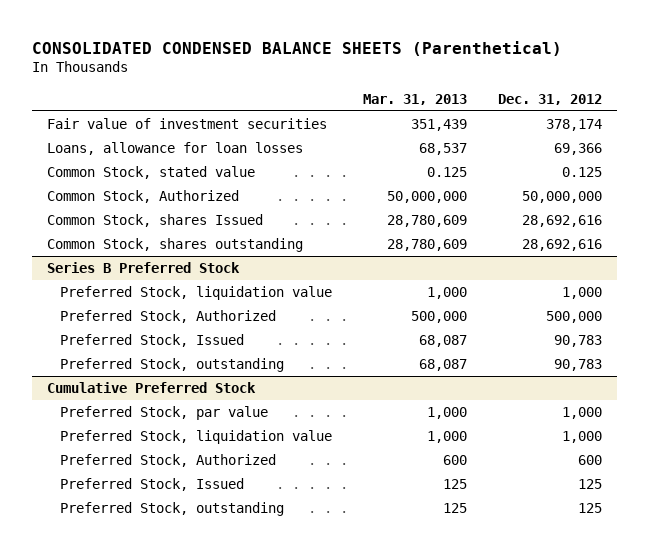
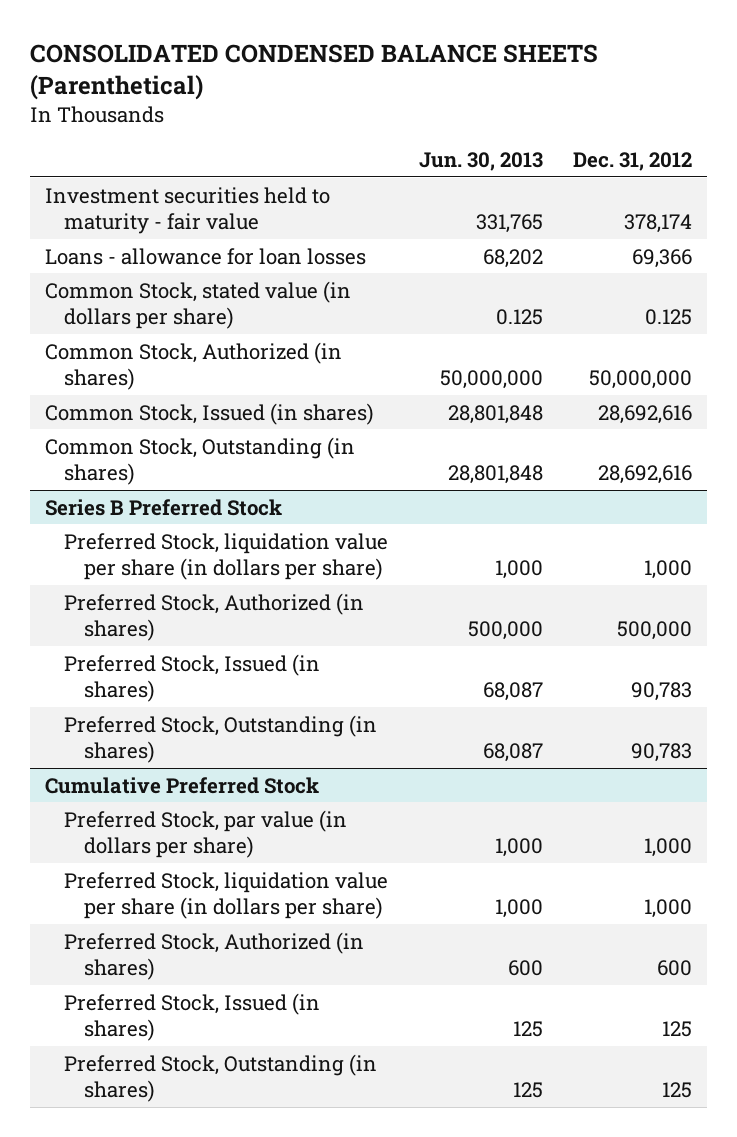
- | Mar. 31, 2013 | Dec. 31, 2012
+ | Jun. 30, 2013 | Dec. 31, 2012
- Fair value of investment securities | 351,439 | 378,174
- Loans, allowance for loan losses | 68,537 | 69,366
- Common Stock, stated value | 0.125 | 0.125
- Common Stock, Authorized | 50,000,000 | 50,000,000
- Common Stock, shares Issued | 28,780,609 | 28,692,616
- Common Stock, shares outstanding | 28,780,609 | 28,692,616
+ Investment securities held to maturity - fair value | 331,765 | 378,174
+ Loans - allowance for loan losses | 68,202 | 69,366
+ Common Stock, stated value (in dollars per share) | 0.125 | 0.125
+ Common Stock, Authorized (in shares) | 50,000,000 | 50,000,000
+ Common Stock, Issued (in shares) | 28,801,848 | 28,692,616
+ Common Stock, Outstanding (in shares) | 28,801,848 | 28,692,616
@ Series B Preferred Stock
- Preferred Stock, liquidation value | 1,000 | 1,000
- Preferred Stock, Authorized | 500,000 | 500,000
- Preferred Stock, Issued | 68,087 | 90,783
- Preferred Stock, outstanding | 68,087 | 90,783
+ Preferred Stock, liquidation value per share (in dollars per share) | 1,000 | 1,000
+ Preferred Stock, Authorized (in shares) | 500,000 | 500,000
+ Preferred Stock, Issued (in shares) | 68,087 | 90,783
+ Preferred Stock, Outstanding (in shares) | 68,087 | 90,783
@ Cumulative Preferred Stock
- Preferred Stock, par value | 1,000 | 1,000
- Preferred Stock, liquidation value | 1,000 | 1,000
- Preferred Stock, Authorized | 600 | 600
- Preferred Stock, Issued | 125 | 125
- Preferred Stock, outstanding | 125 | 125
+ Preferred Stock, par value (in dollars per share) | 1,000 | 1,000
+ Preferred Stock, liquidation value per share (in dollars per share) | 1,000 | 1,000
+ Preferred Stock, Authorized (in shares) | 600 | 600
+ Preferred Stock, Issued (in shares) | 125 | 125
+ Preferred Stock, Outstanding (in shares) | 125 | 125

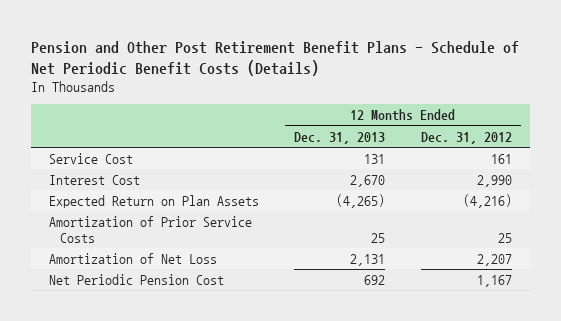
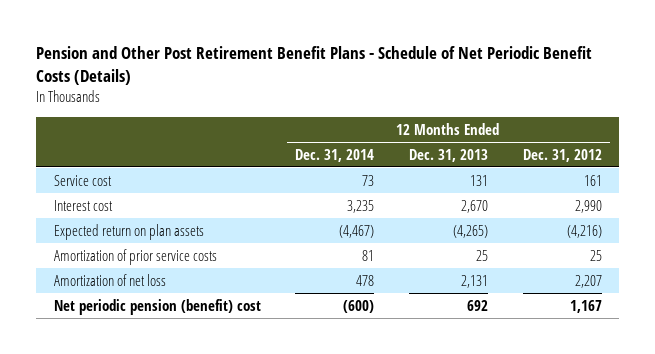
- | 12 Months Ended Dec. 31, 2013 | 12 Months Ended Dec. 31, 2012
+ | 12 Months Ended Dec. 31, 2014 | 12 Months Ended Dec. 31, 2013 | 12 Months Ended Dec. 31, 2012
- Service Cost | 131 | 161
- Interest Cost | 2,670 | 2,990
- Expected Return on Plan Assets | (4,265) | (4,216)
- Amortization of Prior Service Costs | 25 | 25
- Amortization of Net Loss | 2,131 | 2,207
- Net Periodic Pension Cost | 692 | 1,167
+ Service cost | 73 | 131 | 161
+ Interest cost | 3,235 | 2,670 | 2,990
+ Expected return on plan assets | (4,467) | (4,265) | (4,216)
+ Amortization of prior service costs | 81 | 25 | 25
+ Amortization of net loss | 478 | 2,131 | 2,207
+ Net periodic pension (benefit) cost | (600) | 692 | 1,167

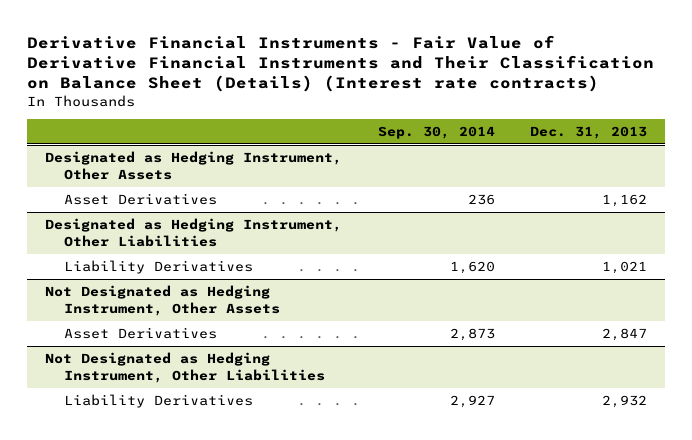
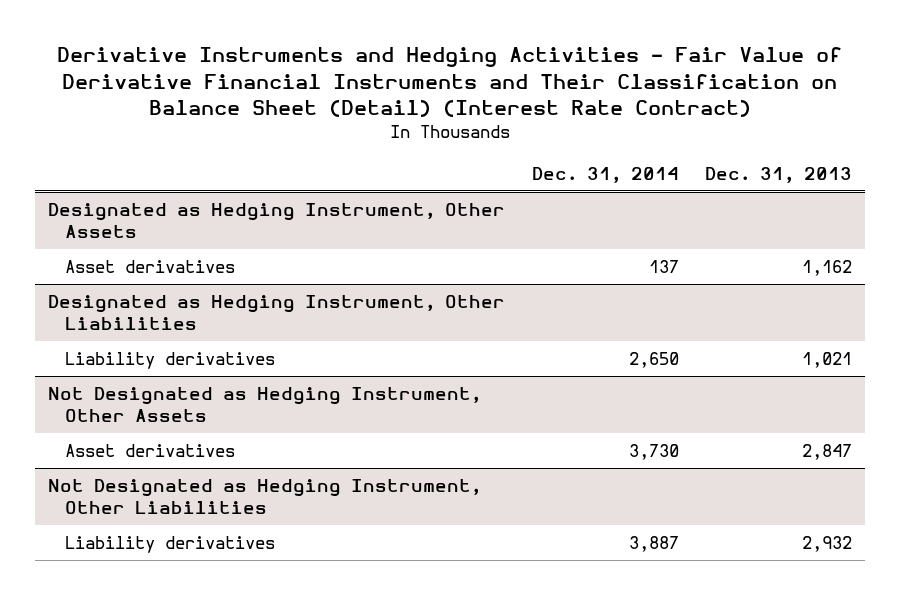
- Derivative Financial Instruments - Fair Value of Derivative Financial Instruments and Their Classification on Balance Sheet (Details) (Interest rate contracts)
+ Derivative Instruments and Hedging Activities - Fair Value of Derivative Financial Instruments and Their Classification on Balance Sheet (Detail) (Interest Rate Contract)
- | Sep. 30, 2014 | Dec. 31, 2013
+ | Dec. 31, 2014 | Dec. 31, 2013
@ Designated as Hedging Instrument, Other Assets
- Asset Derivatives | 236 | 1,162
+ Asset derivatives | 137 | 1,162
@ Designated as Hedging Instrument, Other Liabilities
- Liability Derivatives | 1,620 | 1,021
+ Liability derivatives | 2,650 | 1,021
@ Not Designated as Hedging Instrument, Other Assets
- Asset Derivatives | 2,873 | 2,847
+ Asset derivatives | 3,730 | 2,847
@ Not Designated as Hedging Instrument, Other Liabilities
- Liability Derivatives | 2,927 | 2,932
+ Liability derivatives | 3,887 | 2,932

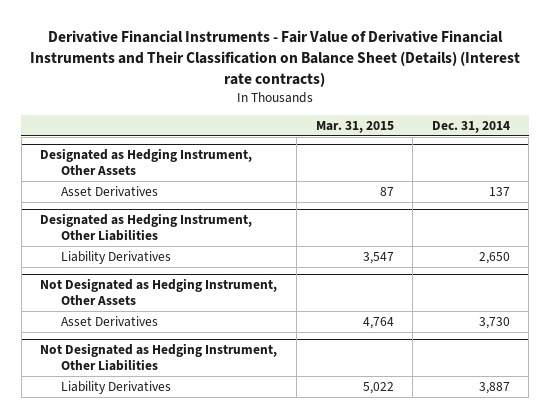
- Derivative Instruments and Hedging Activities - Fair Value of Derivative Financial Instruments and Their Classification on Balance Sheet (Detail) (Interest Rate Contract)
+ Derivative Financial Instruments - Fair Value of Derivative Financial Instruments and Their Classification on Balance Sheet (Details) (Interest rate contracts)
- | Dec. 31, 2014 | Dec. 31, 2013
+ | Mar. 31, 2015 | Dec. 31, 2014
@ Designated as Hedging Instrument, Other Assets
- Asset derivatives | 137 | 1,162
+ Asset Derivatives | 87 | 137
@ Designated as Hedging Instrument, Other Liabilities
- Liability derivatives | 2,650 | 1,021
+ Liability Derivatives | 3,547 | 2,650
@ Not Designated as Hedging Instrument, Other Assets
- Asset derivatives | 3,730 | 2,847
+ Asset Derivatives | 4,764 | 3,730
@ Not Designated as Hedging Instrument, Other Liabilities
- Liability derivatives | 3,887 | 2,932
+ Liability Derivatives | 5,022 | 3,887

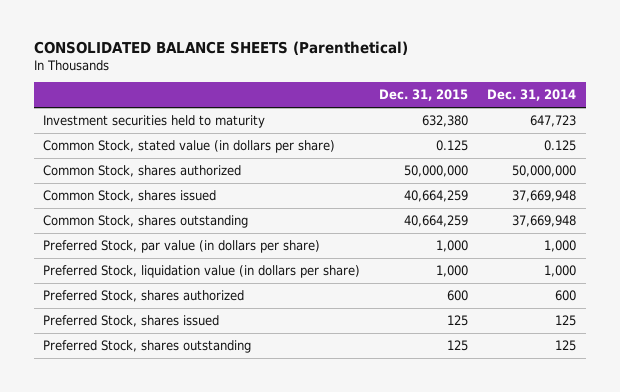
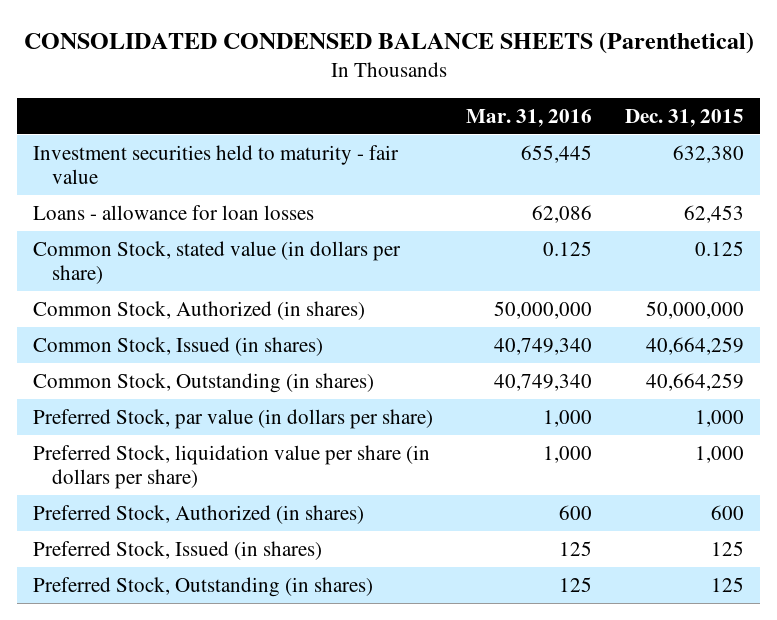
- CONSOLIDATED BALANCE SHEETS (Parenthetical)
+ CONSOLIDATED CONDENSED BALANCE SHEETS (Parenthetical)
- | Dec. 31, 2015 | Dec. 31, 2014
+ | Mar. 31, 2016 | Dec. 31, 2015
- Investment securities held to maturity | 632,380 | 647,723
+ Investment securities held to maturity - fair value | 655,445 | 632,380
+ Loans - allowance for loan losses | 62,086 | 62,453
- Common Stock, shares authorized | 50,000,000 | 50,000,000
- Common Stock, shares issued | 40,664,259 | 37,669,948
- Common Stock, shares outstanding | 40,664,259 | 37,669,948
+ Common Stock, Authorized (in shares) | 50,000,000 | 50,000,000
+ Common Stock, Issued (in shares) | 40,749,340 | 40,664,259
+ Common Stock, Outstanding (in shares) | 40,749,340 | 40,664,259
- Preferred Stock, liquidation value (in dollars per share) | 1,000 | 1,000
- Preferred Stock, shares authorized | 600 | 600
- Preferred Stock, shares issued | 125 | 125
- Preferred Stock, shares outstanding | 125 | 125
+ Preferred Stock, liquidation value per share (in dollars per share) | 1,000 | 1,000
+ Preferred Stock, Authorized (in shares) | 600 | 600
+ Preferred Stock, Issued (in shares) | 125 | 125
+ Preferred Stock, Outstanding (in shares) | 125 | 125

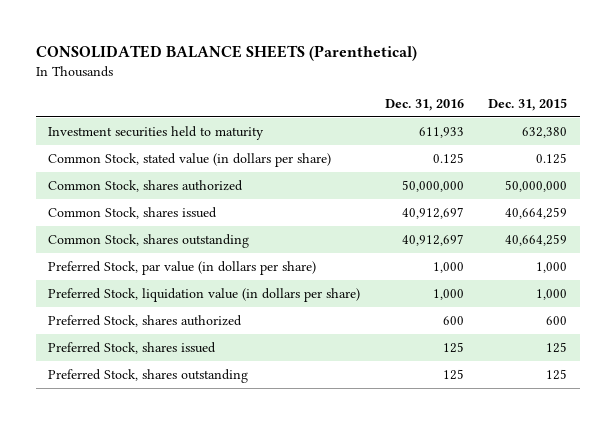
- CONSOLIDATED CONDENSED BALANCE SHEETS (Parenthetical)
+ CONSOLIDATED BALANCE SHEETS (Parenthetical)
- | Mar. 31, 2016 | Dec. 31, 2015
+ | Dec. 31, 2016 | Dec. 31, 2015
- Investment securities held to maturity - fair value | 655,445 | 632,380
- Loans - allowance for loan losses | 62,086 | 62,453
+ Investment securities held to maturity | 611,933 | 632,380
- Common Stock, Authorized (in shares) | 50,000,000 | 50,000,000
- Common Stock, Issued (in shares) | 40,749,340 | 40,664,259
- Common Stock, Outstanding (in shares) | 40,749,340 | 40,664,259
+ Common Stock, shares authorized | 50,000,000 | 50,000,000
+ Common Stock, shares issued | 40,912,697 | 40,664,259
+ Common Stock, shares outstanding | 40,912,697 | 40,664,259
- Preferred Stock, liquidation value per share (in dollars per share) | 1,000 | 1,000
- Preferred Stock, Authorized (in shares) | 600 | 600
- Preferred Stock, Issued (in shares) | 125 | 125
- Preferred Stock, Outstanding (in shares) | 125 | 125
+ Preferred Stock, liquidation value (in dollars per share) | 1,000 | 1,000
+ Preferred Stock, shares authorized | 600 | 600
+ Preferred Stock, shares issued | 125 | 125
+ Preferred Stock, shares outstanding | 125 | 125

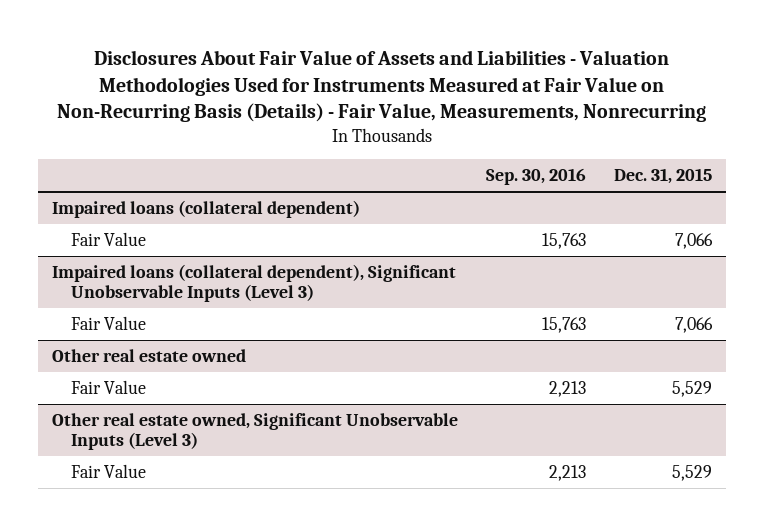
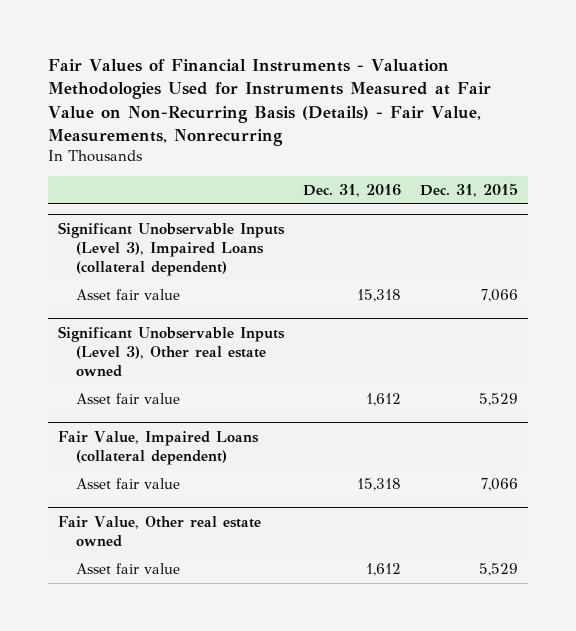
- Disclosures About Fair Value of Assets and Liabilities - Valuation Methodologies Used for Instruments Measured at Fair Value on Non-Recurring Basis (Details) - Fair Value, Measurements, Nonrecurring
+ Fair Values of Financial Instruments - Valuation Methodologies Used for Instruments Measured at Fair Value on Non-Recurring Basis (Details) - Fair Value, Measurements, Nonrecurring
- | Sep. 30, 2016 | Dec. 31, 2015
+ | Dec. 31, 2016 | Dec. 31, 2015
- Impaired loans (collateral dependent)
- Fair Value | 15,763 | 7,066
- Impaired loans (collateral dependent), Significant Unobservable Inputs (Level 3)
- Fair Value | 15,763 | 7,066
- Other real estate owned
- Fair Value | 2,213 | 5,529
- Other real estate owned, Significant Unobservable Inputs (Level 3)
- Fair Value | 2,213 | 5,529
+ Significant Unobservable Inputs (Level 3), Impaired Loans (collateral dependent)
+ Asset fair value | 15,318 | 7,066
+ Significant Unobservable Inputs (Level 3), Other real estate owned
+ Asset fair value | 1,612 | 5,529
+ Fair Value, Impaired Loans (collateral dependent)
+ Asset fair value | 15,318 | 7,066
+ Fair Value, Other real estate owned
+ Asset fair value | 1,612 | 5,529

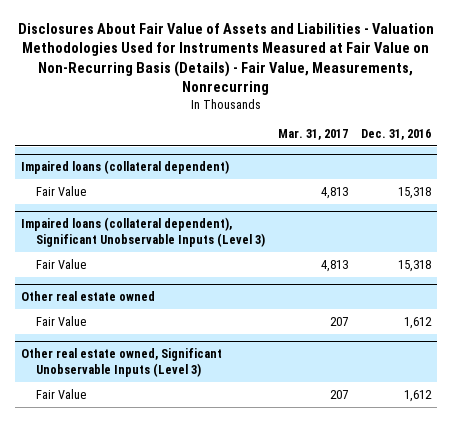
- Fair Values of Financial Instruments - Valuation Methodologies Used for Instruments Measured at Fair Value on Non-Recurring Basis (Details) - Fair Value, Measurements, Nonrecurring
+ Disclosures About Fair Value of Assets and Liabilities - Valuation Methodologies Used for Instruments Measured at Fair Value on Non-Recurring Basis (Details) - Fair Value, Measurements, Nonrecurring
- | Dec. 31, 2016 | Dec. 31, 2015
+ | Mar. 31, 2017 | Dec. 31, 2016
- Significant Unobservable Inputs (Level 3), Impaired Loans (collateral dependent)
- Asset fair value | 15,318 | 7,066
- Significant Unobservable Inputs (Level 3), Other real estate owned
- Asset fair value | 1,612 | 5,529
- Fair Value, Impaired Loans (collateral dependent)
- Asset fair value | 15,318 | 7,066
- Fair Value, Other real estate owned
- Asset fair value | 1,612 | 5,529
+ Impaired loans (collateral dependent)
+ Fair Value | 4,813 | 15,318
+ Impaired loans (collateral dependent), Significant Unobservable Inputs (Level 3)
+ Fair Value | 4,813 | 15,318
+ Other real estate owned
+ Fair Value | 207 | 1,612
+ Other real estate owned, Significant Unobservable Inputs (Level 3)
+ Fair Value | 207 | 1,612

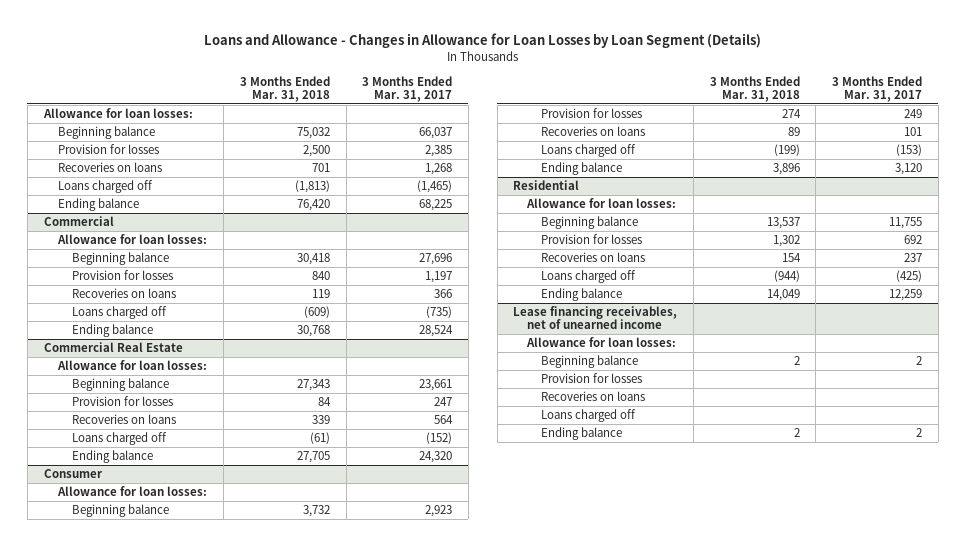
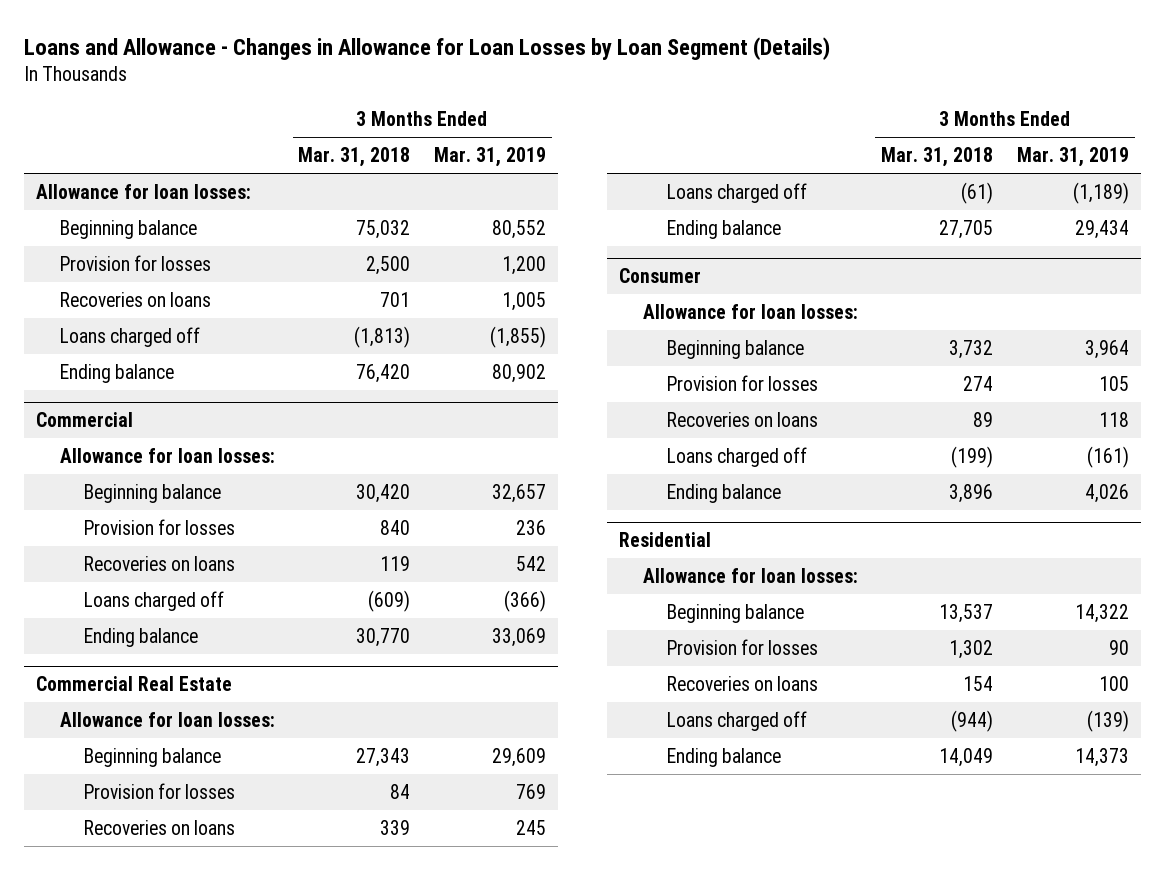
- | 3 Months Ended Mar. 31, 2018 | 3 Months Ended Mar. 31, 2017
+ | 3 Months Ended Mar. 31, 2018 | 3 Months Ended Mar. 31, 2019
@ Commercial
- Beginning balance | 30,418 | 27,696
+ Beginning balance | 30,420 | 32,657
- Ending balance | 30,768 | 28,524
+ Ending balance | 30,770 | 33,069
- Lease financing receivables, net of unearned income
- Allowance for loan losses:
- Beginning balance | 2 | 2
- Provision for losses
- Recoveries on loans
- Loans charged off
- Ending balance | 2 | 2

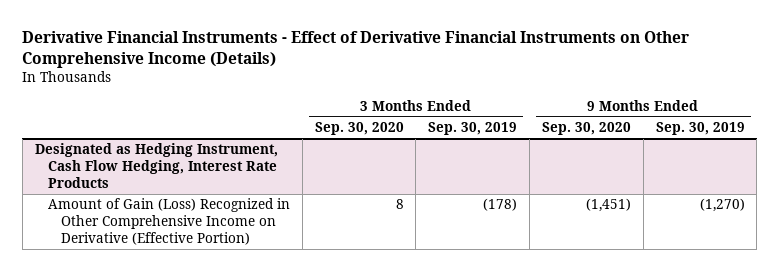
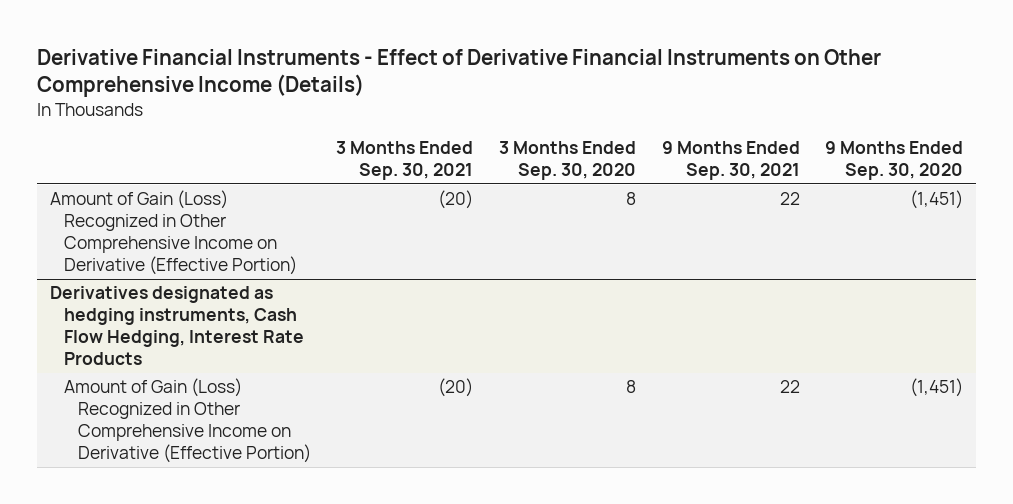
- | 3 Months Ended Sep. 30, 2020 | 3 Months Ended Sep. 30, 2019 | 9 Months Ended Sep. 30, 2020 | 9 Months Ended Sep. 30, 2019
+ | 3 Months Ended Sep. 30, 2021 | 3 Months Ended Sep. 30, 2020 | 9 Months Ended Sep. 30, 2021 | 9 Months Ended Sep. 30, 2020
- Designated as Hedging Instrument, Cash Flow Hedging, Interest Rate Products
+ Derivatives designated as hedging instruments, Cash Flow Hedging, Interest Rate Products
+ Amount of Gain (Loss) Recognized in Other Comprehensive Income on Derivative (Effective Portion) | (20) | 8 | 22 | (1,451)

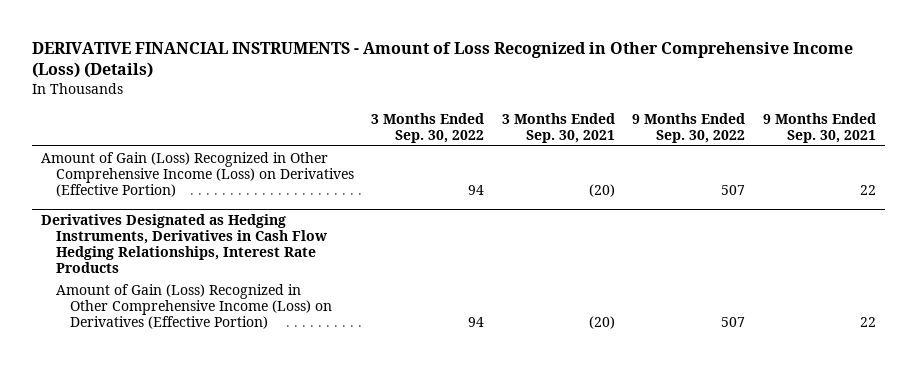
- Derivative Financial Instruments - Effect of Derivative Financial Instruments on Other Comprehensive Income (Details)
+ DERIVATIVE FINANCIAL INSTRUMENTS - Amount of Loss Recognized in Other Comprehensive Income (Loss) (Details)
- | 3 Months Ended Sep. 30, 2021 | 3 Months Ended Sep. 30, 2020 | 9 Months Ended Sep. 30, 2021 | 9 Months Ended Sep. 30, 2020
+ | 3 Months Ended Sep. 30, 2022 | 3 Months Ended Sep. 30, 2021 | 9 Months Ended Sep. 30, 2022 | 9 Months Ended Sep. 30, 2021
- Amount of Gain (Loss) Recognized in Other Comprehensive Income on Derivative (Effective Portion) | (20) | 8 | 22 | (1,451)
- Derivatives designated as hedging instruments, Cash Flow Hedging, Interest Rate Products
- Amount of Gain (Loss) Recognized in Other Comprehensive Income on Derivative (Effective Portion) | (20) | 8 | 22 | (1,451)
+ Amount of Gain (Loss) Recognized in Other Comprehensive Income (Loss) on Derivatives (Effective Portion) | 94 | (20) | 507 | 22
+ Derivatives Designated as Hedging Instruments, Derivatives in Cash Flow Hedging Relationships, Interest Rate Products
+ Amount of Gain (Loss) Recognized in Other Comprehensive Income (Loss) on Derivatives (Effective Portion) | 94 | (20) | 507 | 22

